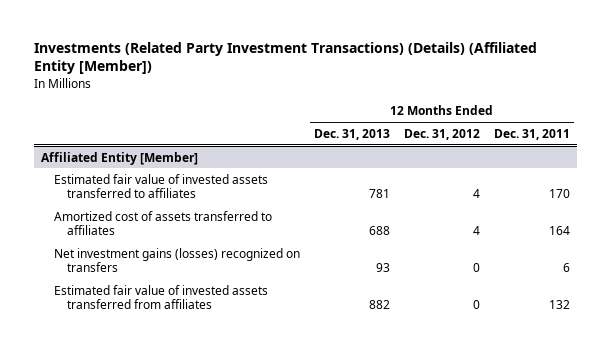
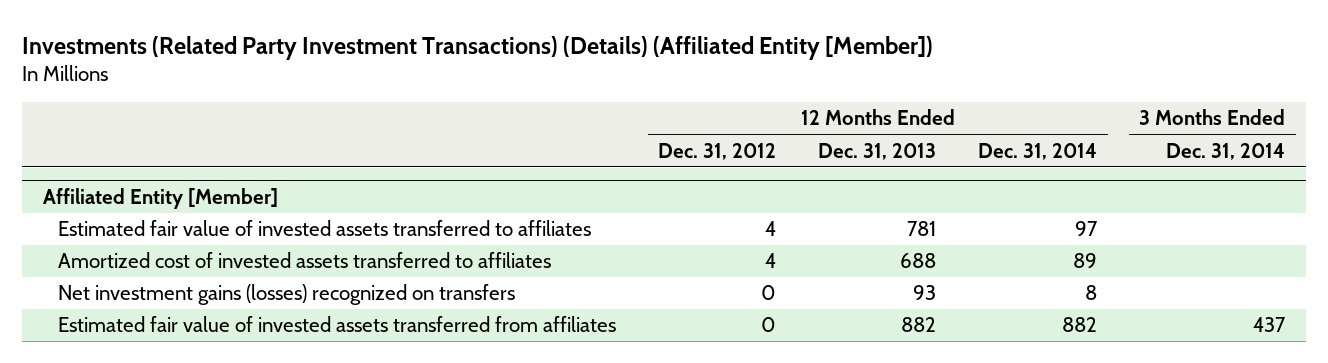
- | 12 Months Ended Dec. 31, 2013 | 12 Months Ended Dec. 31, 2012 | 12 Months Ended Dec. 31, 2011
+ | 12 Months Ended Dec. 31, 2012 | 12 Months Ended Dec. 31, 2013 | 12 Months Ended Dec. 31, 2014 | 3 Months Ended Dec. 31, 2014
@ Affiliated Entity [Member]
- Amortized cost of assets transferred to affiliates | 688 | 4 | 164
+ Amortized cost of invested assets transferred to affiliates | 4 | 688 | 89 |

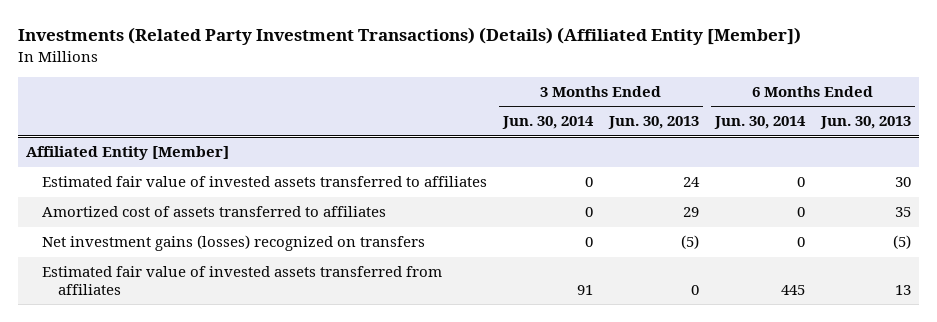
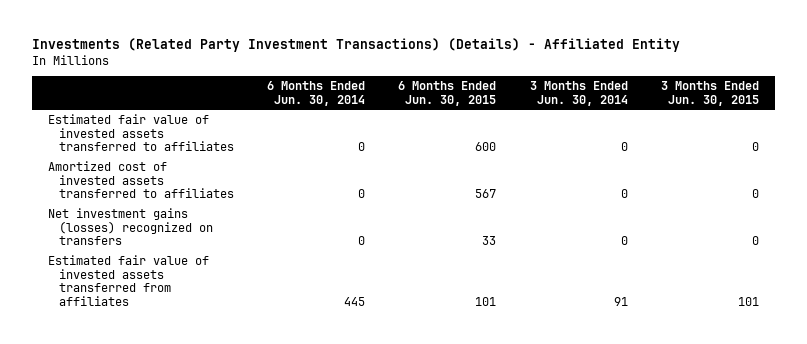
- Investments (Related Party Investment Transactions) (Details) (Affiliated Entity [Member])
+ Investments (Related Party Investment Transactions) (Details) - Affiliated Entity
- | 3 Months Ended Jun. 30, 2014 | 3 Months Ended Jun. 30, 2013 | 6 Months Ended Jun. 30, 2014 | 6 Months Ended Jun. 30, 2013
+ | 6 Months Ended Jun. 30, 2014 | 6 Months Ended Jun. 30, 2015 | 3 Months Ended Jun. 30, 2014 | 3 Months Ended Jun. 30, 2015
- Affiliated Entity [Member]
- Amortized cost of assets transferred to affiliates | 0 | 29 | 0 | 35
+ Amortized cost of invested assets transferred to affiliates | 0 | 567 | 0 | 0

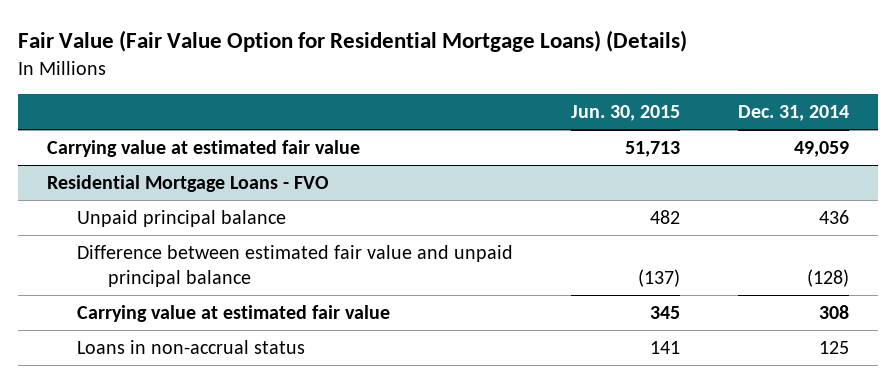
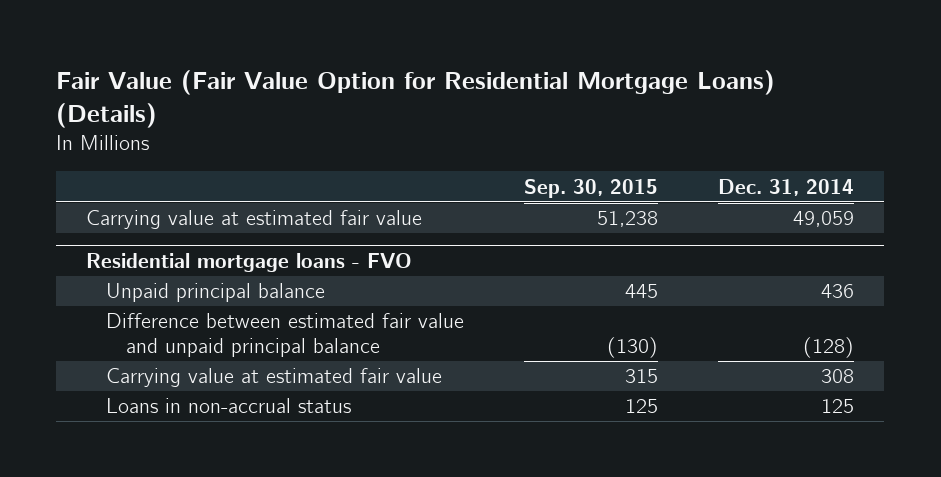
- | Jun. 30, 2015 | Dec. 31, 2014
+ | Sep. 30, 2015 | Dec. 31, 2014
- Residential Mortgage Loans - FVO
+ Residential mortgage loans - FVO

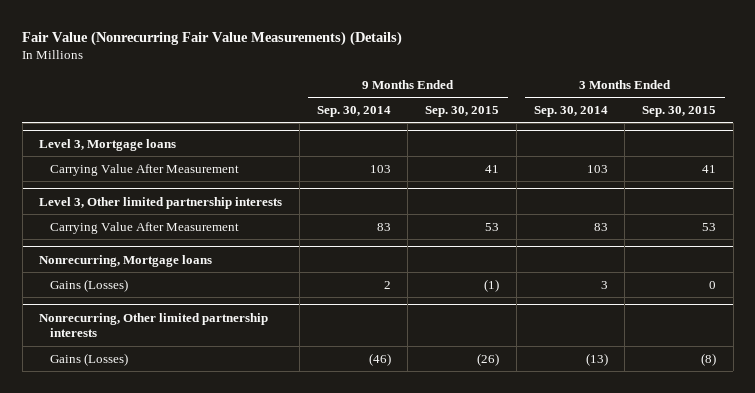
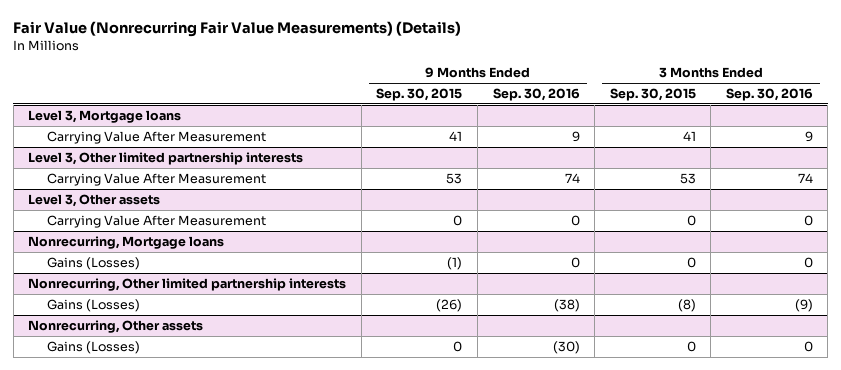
- | 9 Months Ended Sep. 30, 2014 | 9 Months Ended Sep. 30, 2015 | 3 Months Ended Sep. 30, 2014 | 3 Months Ended Sep. 30, 2015
+ | 9 Months Ended Sep. 30, 2015 | 9 Months Ended Sep. 30, 2016 | 3 Months Ended Sep. 30, 2015 | 3 Months Ended Sep. 30, 2016
+ Level 3, Other assets
+ Carrying Value After Measurement | 0 | 0 | 0 | 0
+ Nonrecurring, Other assets
+ Gains (Losses) | 0 | (30) | 0 | 0

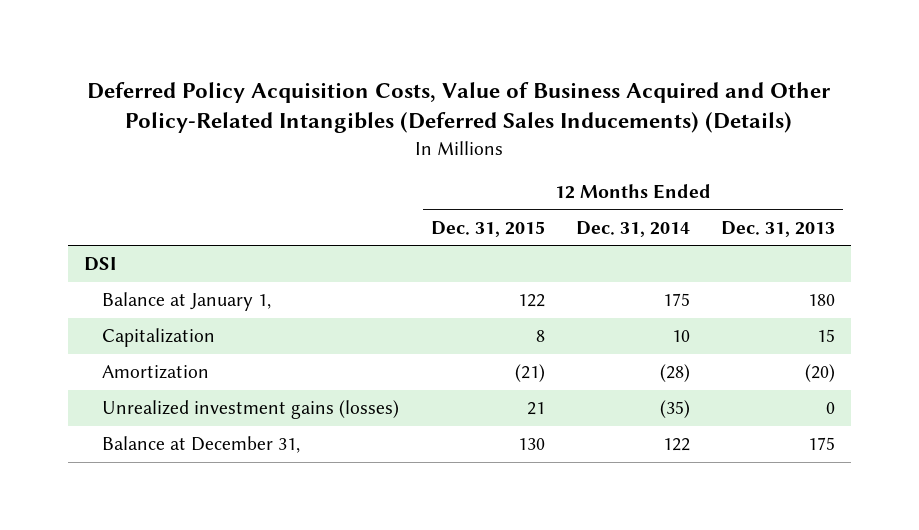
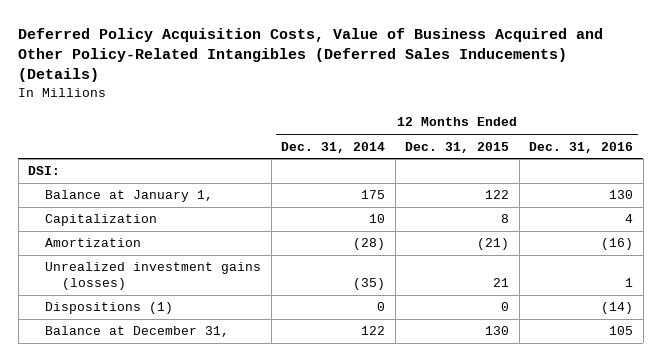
- | 12 Months Ended Dec. 31, 2015 | 12 Months Ended Dec. 31, 2014 | 12 Months Ended Dec. 31, 2013
+ | 12 Months Ended Dec. 31, 2014 | 12 Months Ended Dec. 31, 2015 | 12 Months Ended Dec. 31, 2016
- DSI
+ DSI:
+ Dispositions (1) | 0 | 0 | (14)

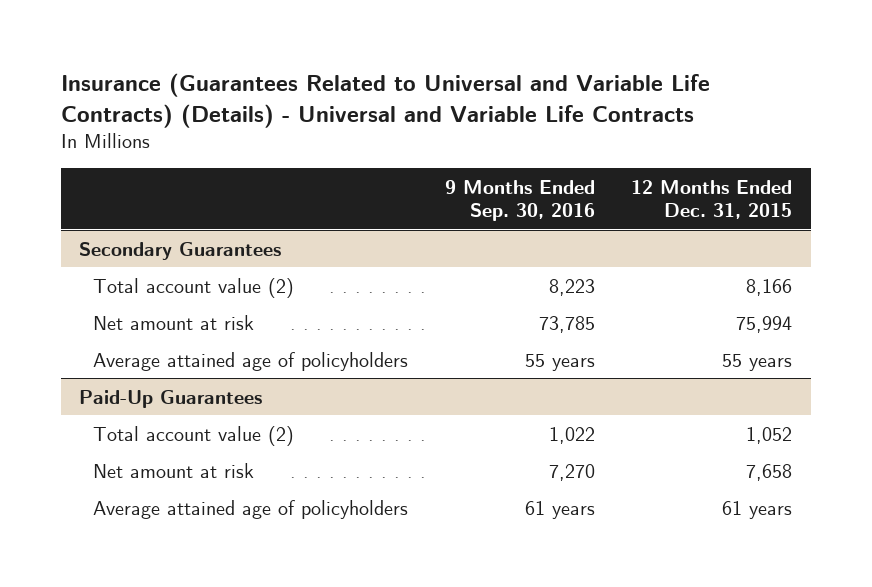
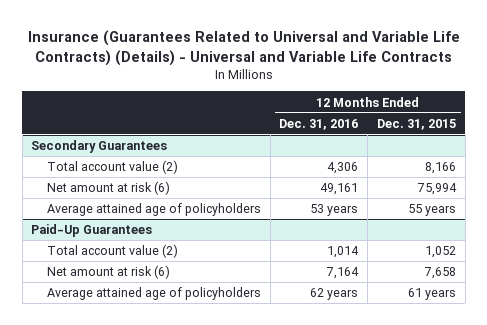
- | 9 Months Ended Sep. 30, 2016 | 12 Months Ended Dec. 31, 2015
+ | 12 Months Ended Dec. 31, 2016 | 12 Months Ended Dec. 31, 2015
@ Secondary Guarantees
- Net amount at risk | 73,785 | 75,994
+ Net amount at risk (6) | 49,161 | 75,994
@ Paid-Up Guarantees
- Net amount at risk | 7,270 | 7,658
+ Net amount at risk (6) | 7,164 | 7,658

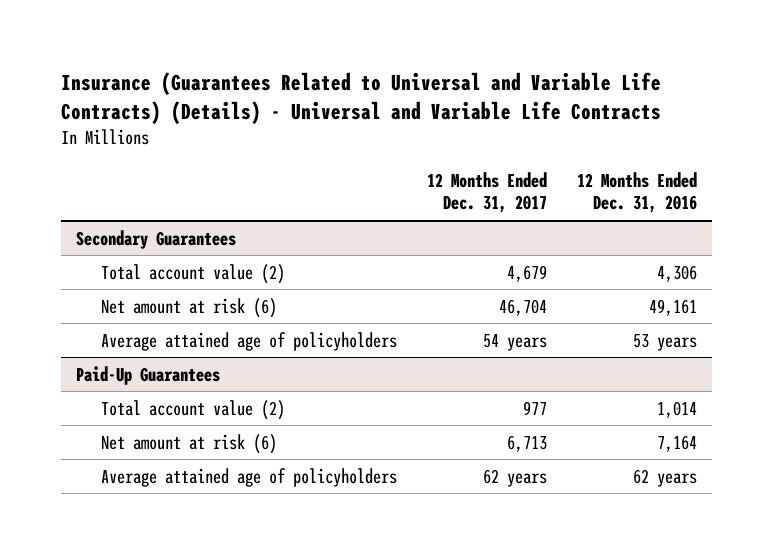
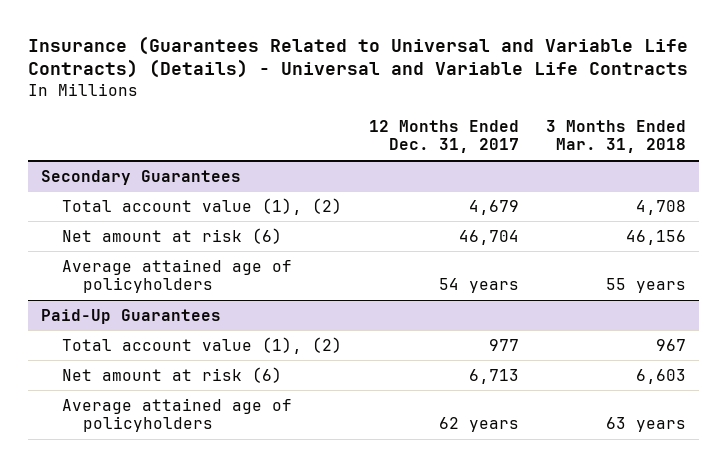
- | 12 Months Ended Dec. 31, 2017 | 12 Months Ended Dec. 31, 2016
+ | 12 Months Ended Dec. 31, 2017 | 3 Months Ended Mar. 31, 2018
@ Secondary Guarantees
- Total account value (2) | 4,679 | 4,306
+ Total account value (1), (2) | 4,679 | 4,708
@ Paid-Up Guarantees
- Total account value (2) | 977 | 1,014
+ Total account value (1), (2) | 977 | 967

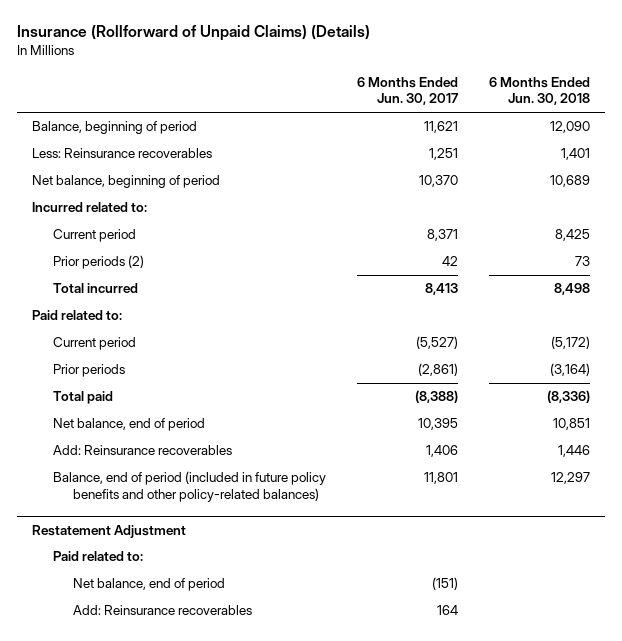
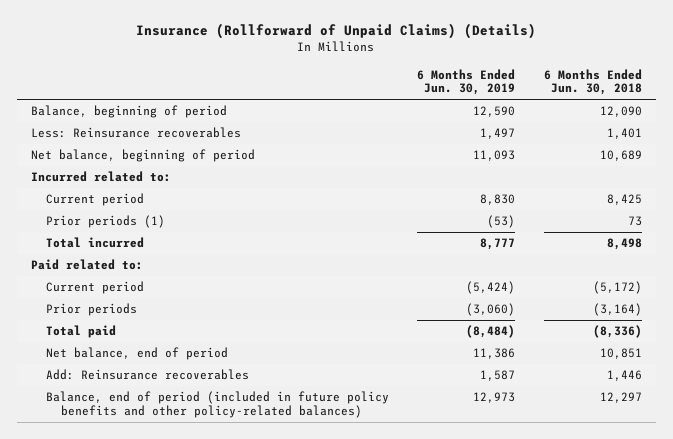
- | 6 Months Ended Jun. 30, 2017 | 6 Months Ended Jun. 30, 2018
+ | 6 Months Ended Jun. 30, 2019 | 6 Months Ended Jun. 30, 2018
- Prior periods (2) | 42 | 73
+ Prior periods (1) | (53) | 73
- Restatement Adjustment
- Paid related to:
- Net balance, end of period | (151) |
- Add: Reinsurance recoverables | 164 |

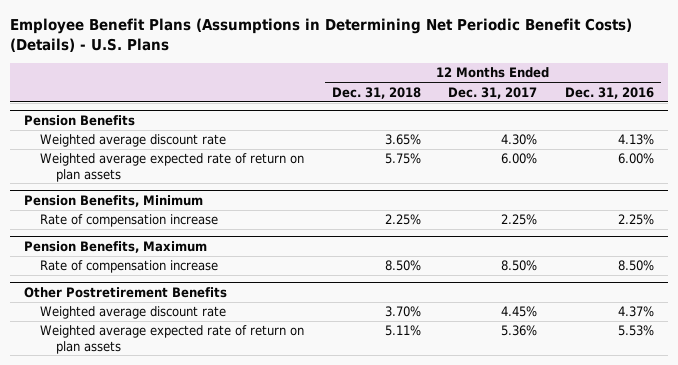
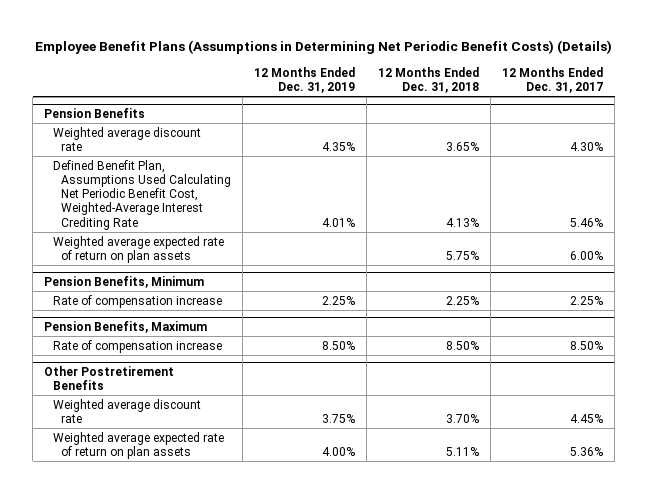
- Employee Benefit Plans (Assumptions in Determining Net Periodic Benefit Costs) (Details) - U.S. Plans
+ Employee Benefit Plans (Assumptions in Determining Net Periodic Benefit Costs) (Details)
- | 12 Months Ended Dec. 31, 2018 | 12 Months Ended Dec. 31, 2017 | 12 Months Ended Dec. 31, 2016
+ | 12 Months Ended Dec. 31, 2019 | 12 Months Ended Dec. 31, 2018 | 12 Months Ended Dec. 31, 2017
@ Pension Benefits
+ Defined Benefit Plan, Assumptions Used Calculating Net Periodic Benefit Cost, Weighted-Average Interest Crediting Rate | 4.01% | 4.13% | 5.46%

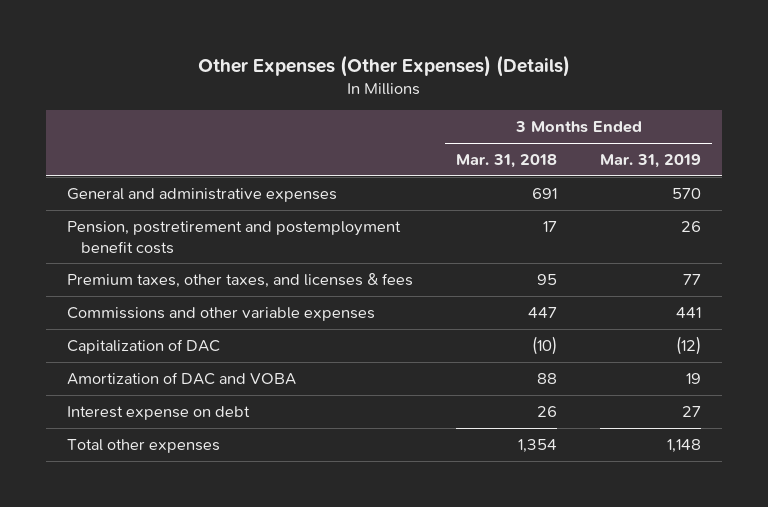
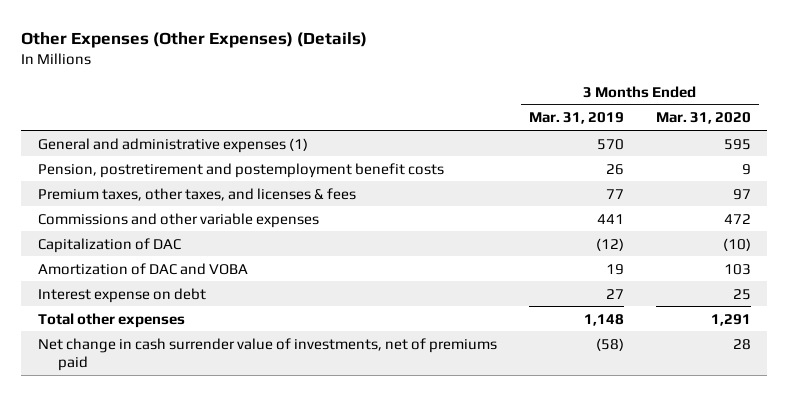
- | 3 Months Ended Mar. 31, 2018 | 3 Months Ended Mar. 31, 2019
+ | 3 Months Ended Mar. 31, 2019 | 3 Months Ended Mar. 31, 2020
- General and administrative expenses | 691 | 570
+ General and administrative expenses (1) | 570 | 595
+ Net change in cash surrender value of investments, net of premiums paid | (58) | 28

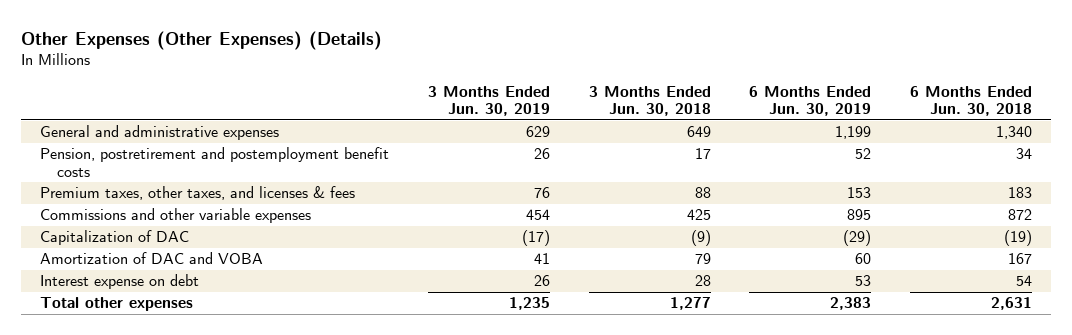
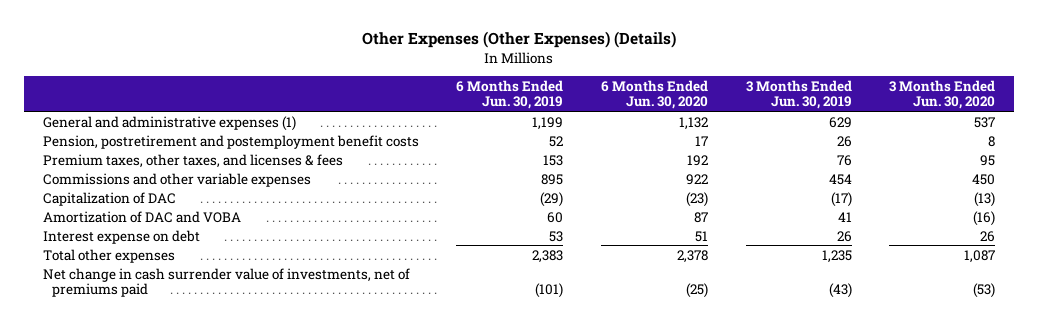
- | 3 Months Ended Jun. 30, 2019 | 3 Months Ended Jun. 30, 2018 | 6 Months Ended Jun. 30, 2019 | 6 Months Ended Jun. 30, 2018
+ | 6 Months Ended Jun. 30, 2019 | 6 Months Ended Jun. 30, 2020 | 3 Months Ended Jun. 30, 2019 | 3 Months Ended Jun. 30, 2020
- General and administrative expenses | 629 | 649 | 1,199 | 1,340
+ General and administrative expenses (1) | 1,199 | 1,132 | 629 | 537
+ Net change in cash surrender value of investments, net of premiums paid | (101) | (25) | (43) | (53)

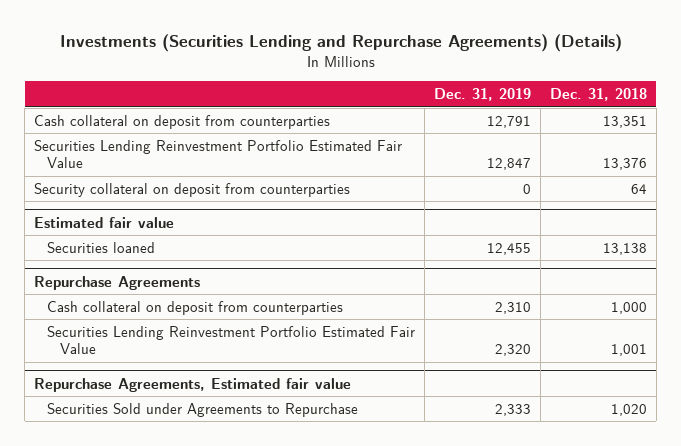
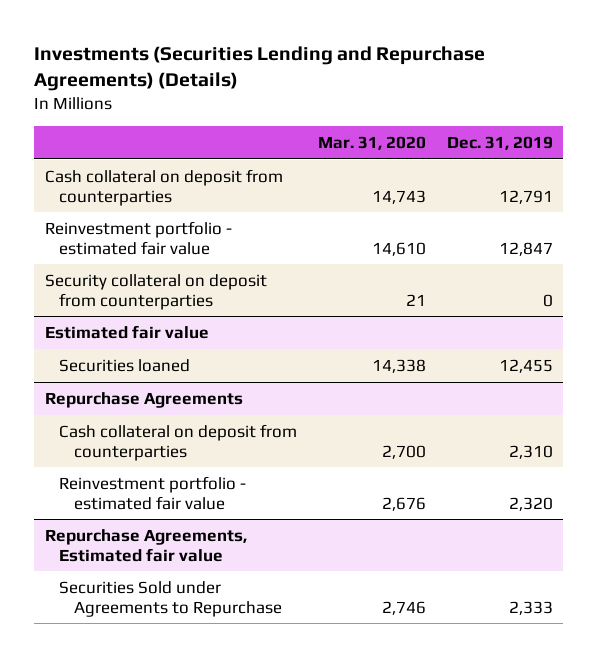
- | Dec. 31, 2019 | Dec. 31, 2018
+ | Mar. 31, 2020 | Dec. 31, 2019
- Securities Lending Reinvestment Portfolio Estimated Fair Value | 12,847 | 13,376
+ Reinvestment portfolio - estimated fair value | 14,610 | 12,847
@ Repurchase Agreements
- Securities Lending Reinvestment Portfolio Estimated Fair Value | 2,320 | 1,001
+ Reinvestment portfolio - estimated fair value | 2,676 | 2,320

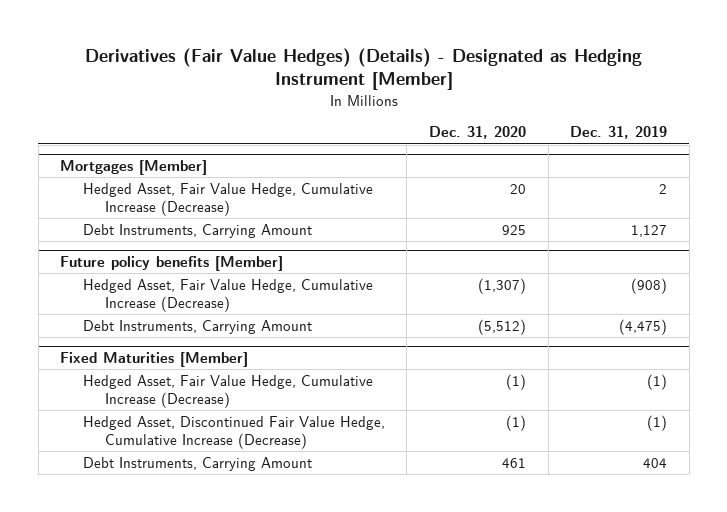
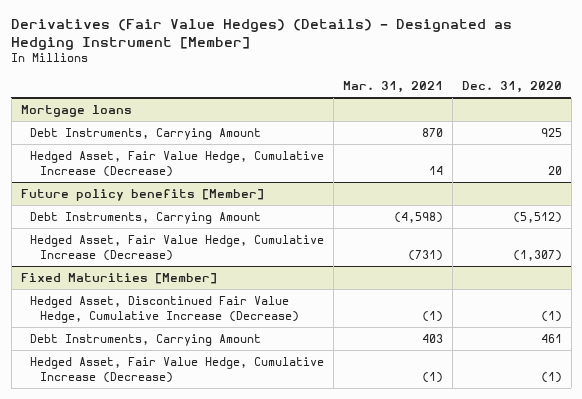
- | Dec. 31, 2020 | Dec. 31, 2019
+ | Mar. 31, 2021 | Dec. 31, 2020
- Mortgages [Member]
- Hedged Asset, Fair Value Hedge, Cumulative Increase (Decrease) | 20 | 2
+ Mortgage loans
+ Hedged Asset, Fair Value Hedge, Cumulative Increase (Decrease) | 14 | 20
@ Future policy benefits [Member]
moved down: Hedged Asset, Fair Value Hedge, Cumulative Increase (Decrease) | (731) | (1,307)
@ Fixed Maturities [Member]
moved down: Hedged Asset, Fair Value Hedge, Cumulative Increase (Decrease) | (1) | (1)

